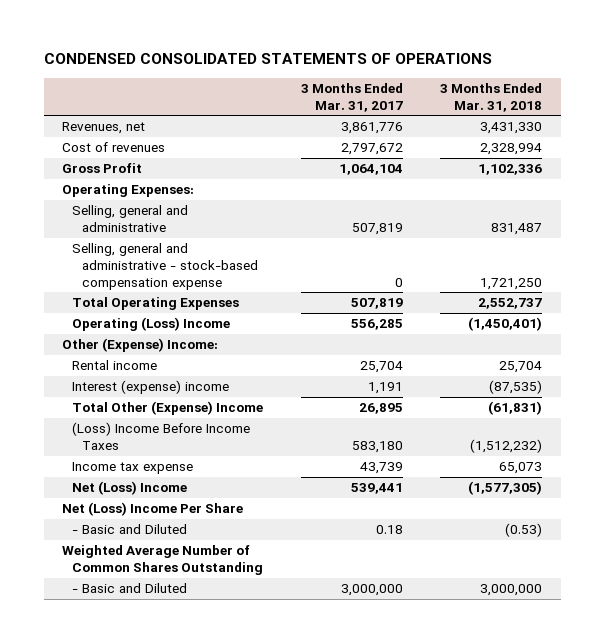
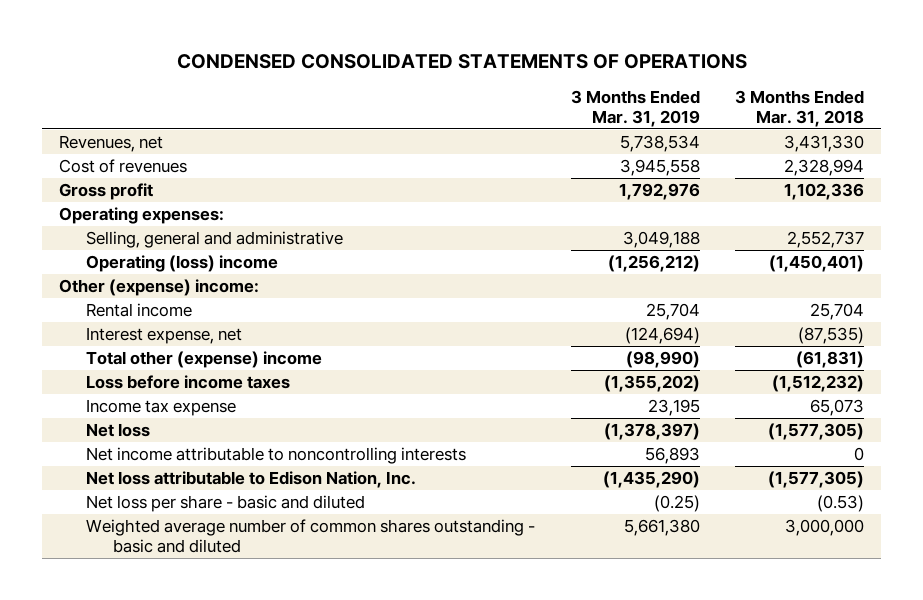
- | 3 Months Ended Mar. 31, 2017 | 3 Months Ended Mar. 31, 2018
+ | 3 Months Ended Mar. 31, 2019 | 3 Months Ended Mar. 31, 2018
- Gross Profit | 1,064,104 | 1,102,336
- Operating Expenses:
- Selling, general and administrative | 507,819 | 831,487
- Selling, general and administrative - stock-based compensation expense | 0 | 1,721,250
- Total Operating Expenses | 507,819 | 2,552,737
- Operating (Loss) Income | 556,285 | (1,450,401)
- Other (Expense) Income:
+ Gross profit | 1,792,976 | 1,102,336
+ Operating expenses:
+ Selling, general and administrative | 3,049,188 | 2,552,737
+ Operating (loss) income | (1,256,212) | (1,450,401)
+ Other (expense) income:
- Interest (expense) income | 1,191 | (87,535)
- Total Other (Expense) Income | 26,895 | (61,831)
- (Loss) Income Before Income Taxes | 583,180 | (1,512,232)
+ Interest expense, net | (124,694) | (87,535)
+ Total other (expense) income | (98,990) | (61,831)
+ Loss before income taxes | (1,355,202) | (1,512,232)
- Net (Loss) Income | 539,441 | (1,577,305)
- Net (Loss) Income Per Share
- - Basic and Diluted | 0.18 | (0.53)
- Weighted Average Number of Common Shares Outstanding
- - Basic and Diluted | 3,000,000 | 3,000,000
+ Net loss | (1,378,397) | (1,577,305)
+ Net income attributable to noncontrolling interests | 56,893 | 0
+ Net loss attributable to Edison Nation, Inc. | (1,435,290) | (1,577,305)
+ Net loss per share - basic and diluted | (0.25) | (0.53)
+ Weighted average number of common shares outstanding - basic and diluted | 5,661,380 | 3,000,000

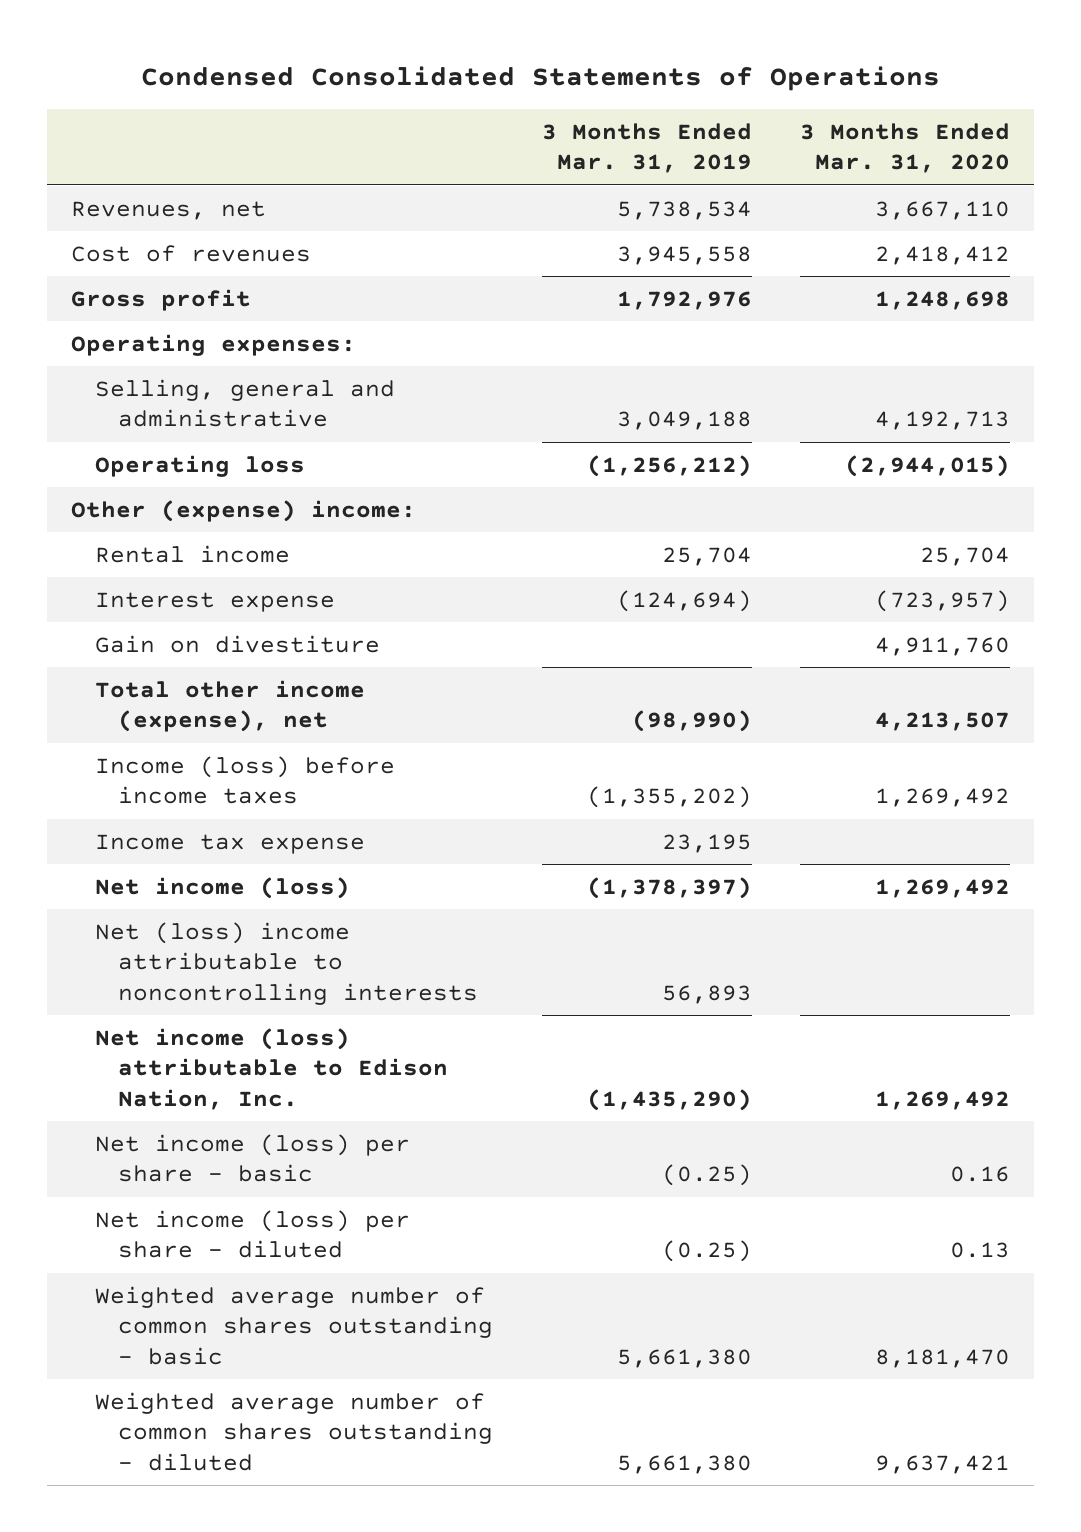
- CONDENSED CONSOLIDATED STATEMENTS OF OPERATIONS
+ Condensed Consolidated Statements of Operations
- | 3 Months Ended Mar. 31, 2019 | 3 Months Ended Mar. 31, 2018
+ | 3 Months Ended Mar. 31, 2019 | 3 Months Ended Mar. 31, 2020
- Operating (loss) income | (1,256,212) | (1,450,401)
+ Operating loss | (1,256,212) | (2,944,015)
- Interest expense, net | (124,694) | (87,535)
- Total other (expense) income | (98,990) | (61,831)
- Loss before income taxes | (1,355,202) | (1,512,232)
+ Interest expense | (124,694) | (723,957)
+ Gain on divestiture | | 4,911,760
+ Total other income (expense), net | (98,990) | 4,213,507
+ Income (loss) before income taxes | (1,355,202) | 1,269,492
- Net loss | (1,378,397) | (1,577,305)
- Net income attributable to noncontrolling interests | 56,893 | 0
- Net loss attributable to Edison Nation, Inc. | (1,435,290) | (1,577,305)
- Net loss per share - basic and diluted | (0.25) | (0.53)
- Weighted average number of common shares outstanding - basic and diluted | 5,661,380 | 3,000,000
+ Net income (loss) | (1,378,397) | 1,269,492
+ Net (loss) income attributable to noncontrolling interests | 56,893 |
+ Net income (loss) attributable to Edison Nation, Inc. | (1,435,290) | 1,269,492
+ Net income (loss) per share - basic | (0.25) | 0.16
+ Net income (loss) per share - diluted | (0.25) | 0.13
+ Weighted average number of common shares outstanding - basic | 5,661,380 | 8,181,470
+ Weighted average number of common shares outstanding - diluted | 5,661,380 | 9,637,421

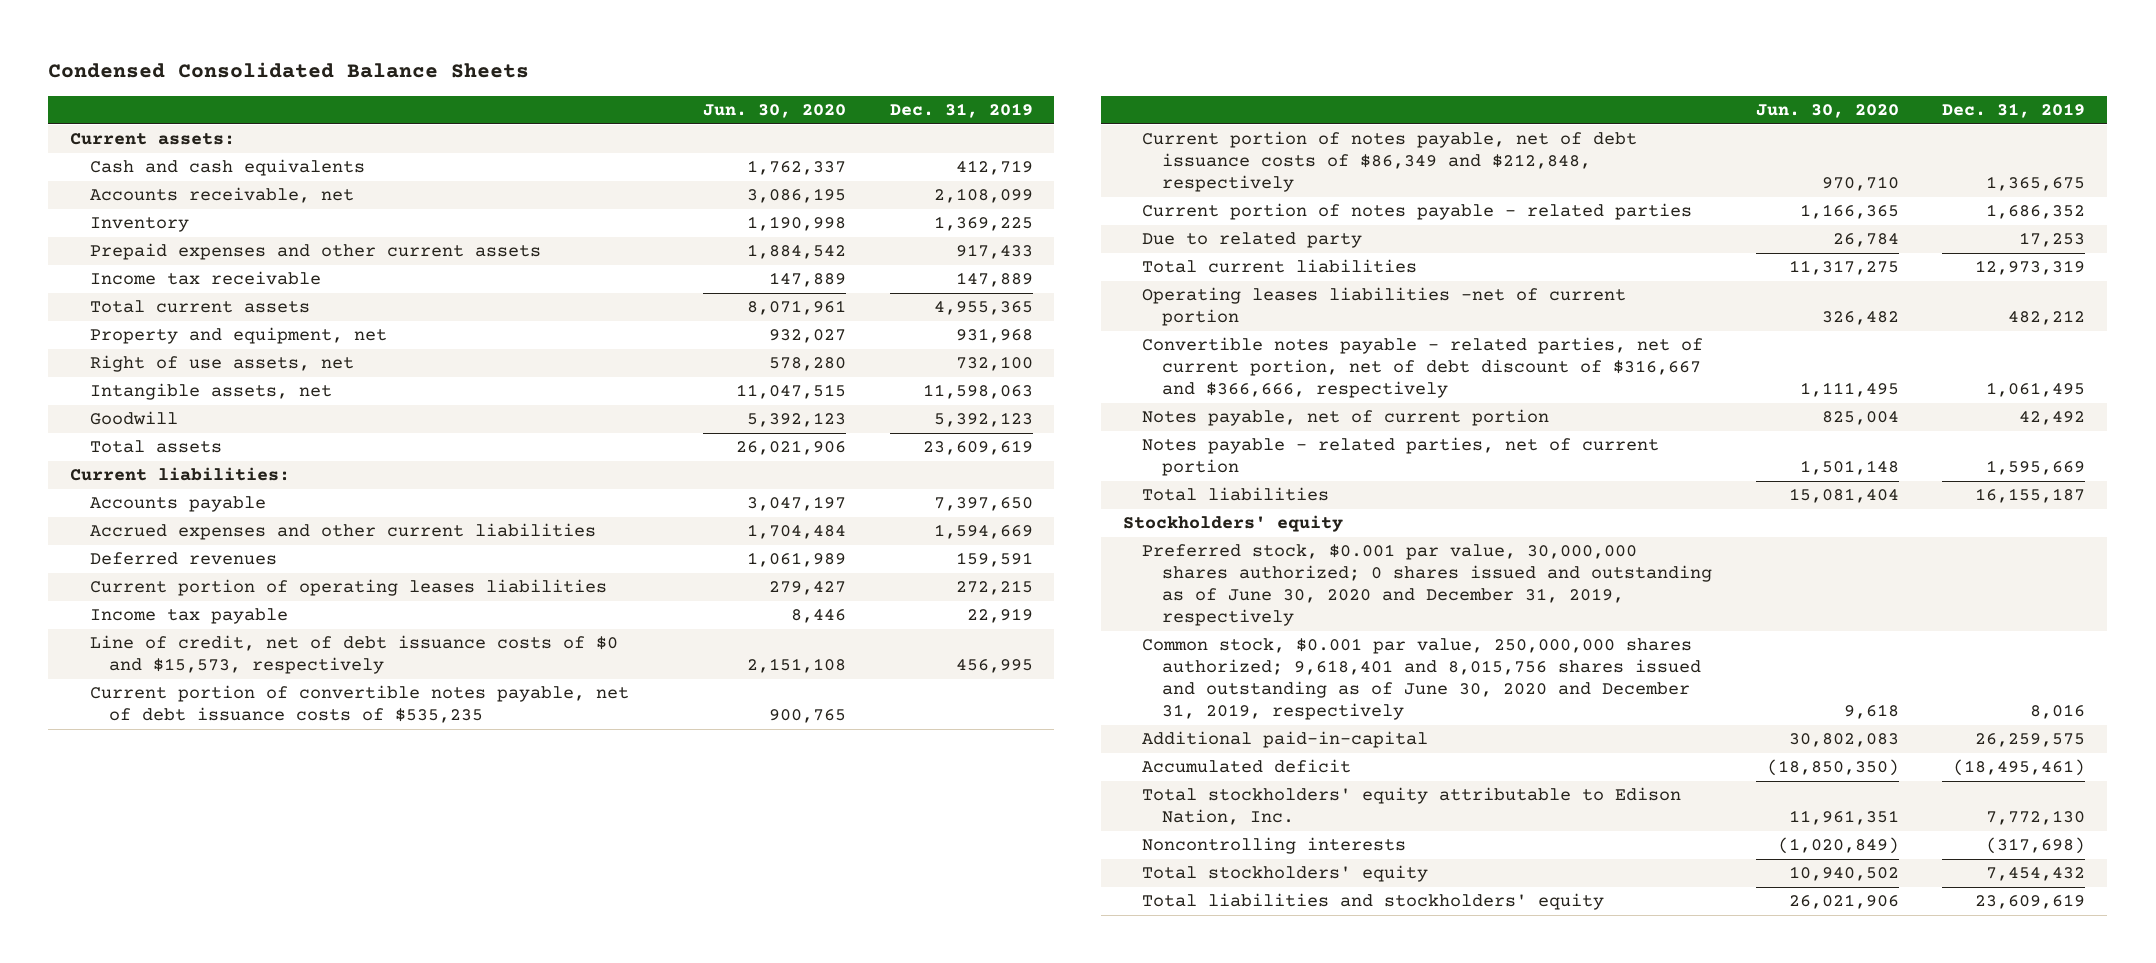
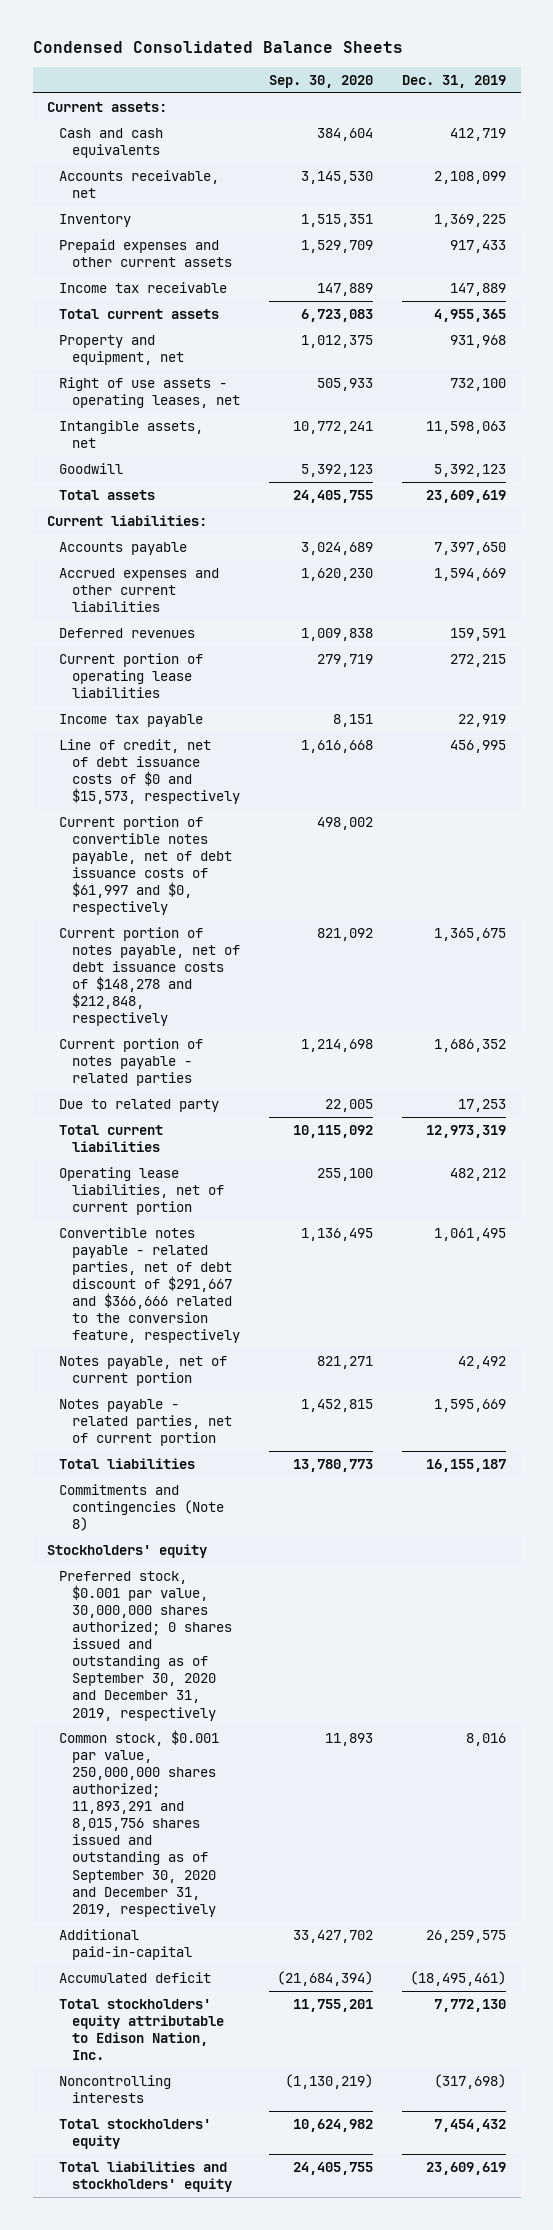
- | Jun. 30, 2020 | Dec. 31, 2019
+ | Sep. 30, 2020 | Dec. 31, 2019
- Right of use assets, net | 578,280 | 732,100
+ Right of use assets - operating leases, net | 505,933 | 732,100
- Current portion of operating leases liabilities | 279,427 | 272,215
+ Current portion of operating lease liabilities | 279,719 | 272,215
- Current portion of convertible notes payable, net of debt issuance costs of $535,235 | 900,765 |
- Current portion of notes payable, net of debt issuance costs of $86,349 and $212,848, respectively | 970,710 | 1,365,675
+ Current portion of convertible notes payable, net of debt issuance costs of $61,997 and $0, respectively | 498,002 |
+ Current portion of notes payable, net of debt issuance costs of $148,278 and $212,848, respectively | 821,092 | 1,365,675
- Operating leases liabilities -net of current portion | 326,482 | 482,212
- Convertible notes payable - related parties, net of current portion, net of debt discount of $316,667 and $366,666, respectively | 1,111,495 | 1,061,495
+ Operating lease liabilities, net of current portion | 255,100 | 482,212
+ Convertible notes payable - related parties, net of debt discount of $291,667 and $366,666 related to the conversion feature, respectively | 1,136,495 | 1,061,495
+ Commitments and contingencies (Note 8)
- Preferred stock, $0.001 par value, 30,000,000 shares authorized; 0 shares issued and outstanding as of June 30, 2020 and December 31, 2019, respectively
- Common stock, $0.001 par value, 250,000,000 shares authorized; 9,618,401 and 8,015,756 shares issued and outstanding as of June 30, 2020 and December 31, 2019, respectively | 9,618 | 8,016
+ Preferred stock, $0.001 par value, 30,000,000 shares authorized; 0 shares issued and outstanding as of September 30, 2020 and December 31, 2019, respectively
+ Common stock, $0.001 par value, 250,000,000 shares authorized; 11,893,291 and 8,015,756 shares issued and outstanding as of September 30, 2020 and December 31, 2019, respectively | 11,893 | 8,016

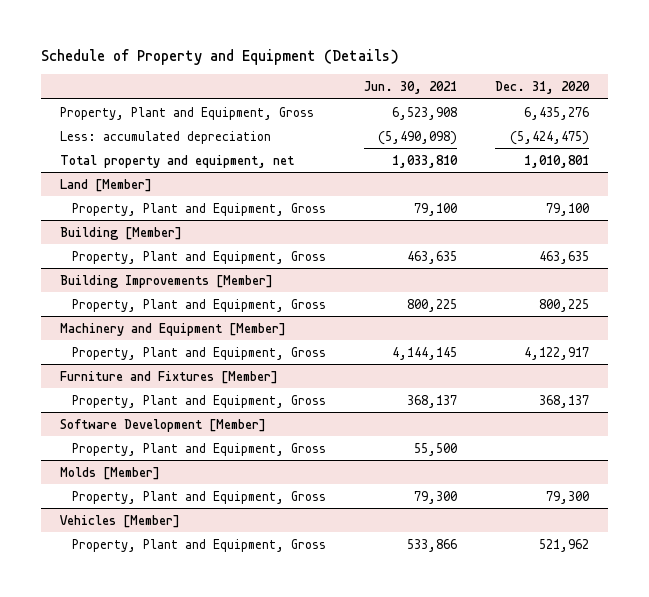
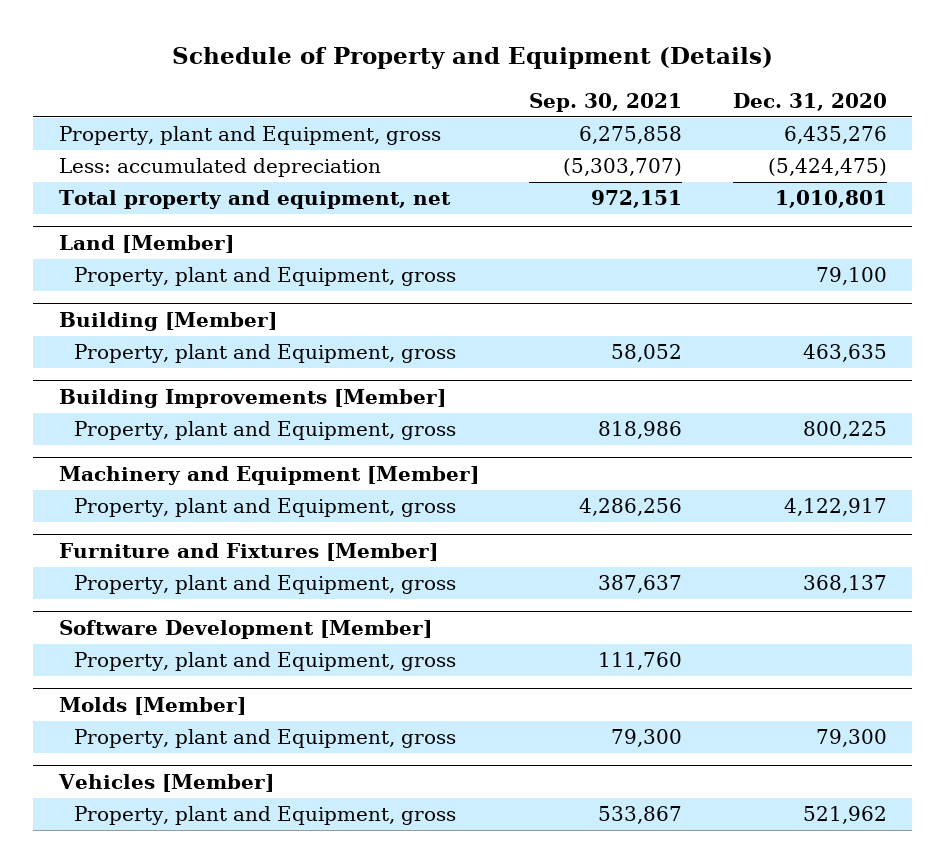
- | Jun. 30, 2021 | Dec. 31, 2020
+ | Sep. 30, 2021 | Dec. 31, 2020
- Property, Plant and Equipment, Gross | 6,523,908 | 6,435,276
+ Property, plant and Equipment, gross | 6,275,858 | 6,435,276
@ Land [Member]
- Property, Plant and Equipment, Gross | 79,100 | 79,100
+ Property, plant and Equipment, gross | | 79,100
@ Building [Member]
- Property, Plant and Equipment, Gross | 463,635 | 463,635
+ Property, plant and Equipment, gross | 58,052 | 463,635
@ Building Improvements [Member]
- Property, Plant and Equipment, Gross | 800,225 | 800,225
+ Property, plant and Equipment, gross | 818,986 | 800,225
@ Machinery and Equipment [Member]
- Property, Plant and Equipment, Gross | 4,144,145 | 4,122,917
+ Property, plant and Equipment, gross | 4,286,256 | 4,122,917
@ Furniture and Fixtures [Member]
- Property, Plant and Equipment, Gross | 368,137 | 368,137
+ Property, plant and Equipment, gross | 387,637 | 368,137
@ Software Development [Member]
- Property, Plant and Equipment, Gross | 55,500 |
+ Property, plant and Equipment, gross | 111,760 |
@ Molds [Member]
- Property, Plant and Equipment, Gross | 79,300 | 79,300
+ Property, plant and Equipment, gross | 79,300 | 79,300
@ Vehicles [Member]
- Property, Plant and Equipment, Gross | 533,866 | 521,962
+ Property, plant and Equipment, gross | 533,867 | 521,962

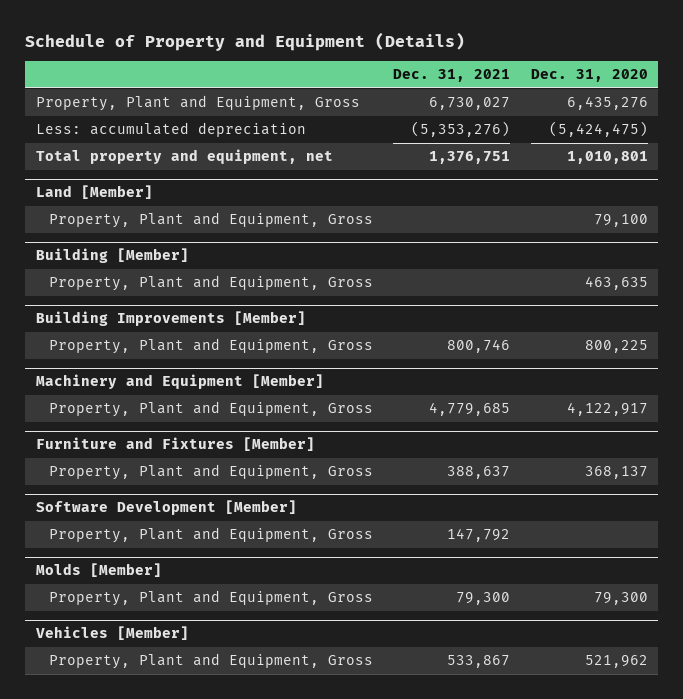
- | Sep. 30, 2021 | Dec. 31, 2020
+ | Dec. 31, 2021 | Dec. 31, 2020
- Property, plant and Equipment, gross | 6,275,858 | 6,435,276
+ Property, Plant and Equipment, Gross | 6,730,027 | 6,435,276
@ Land [Member]
- Property, plant and Equipment, gross | | 79,100
+ Property, Plant and Equipment, Gross | | 79,100
@ Building [Member]
- Property, plant and Equipment, gross | 58,052 | 463,635
+ Property, Plant and Equipment, Gross | | 463,635
@ Building Improvements [Member]
- Property, plant and Equipment, gross | 818,986 | 800,225
+ Property, Plant and Equipment, Gross | 800,746 | 800,225
@ Machinery and Equipment [Member]
- Property, plant and Equipment, gross | 4,286,256 | 4,122,917
+ Property, Plant and Equipment, Gross | 4,779,685 | 4,122,917
@ Furniture and Fixtures [Member]
- Property, plant and Equipment, gross | 387,637 | 368,137
+ Property, Plant and Equipment, Gross | 388,637 | 368,137
@ Software Development [Member]
- Property, plant and Equipment, gross | 111,760 |
+ Property, Plant and Equipment, Gross | 147,792 |
@ Molds [Member]
- Property, plant and Equipment, gross | 79,300 | 79,300
+ Property, Plant and Equipment, Gross | 79,300 | 79,300
@ Vehicles [Member]
- Property, plant and Equipment, gross | 533,867 | 521,962
+ Property, Plant and Equipment, Gross | 533,867 | 521,962

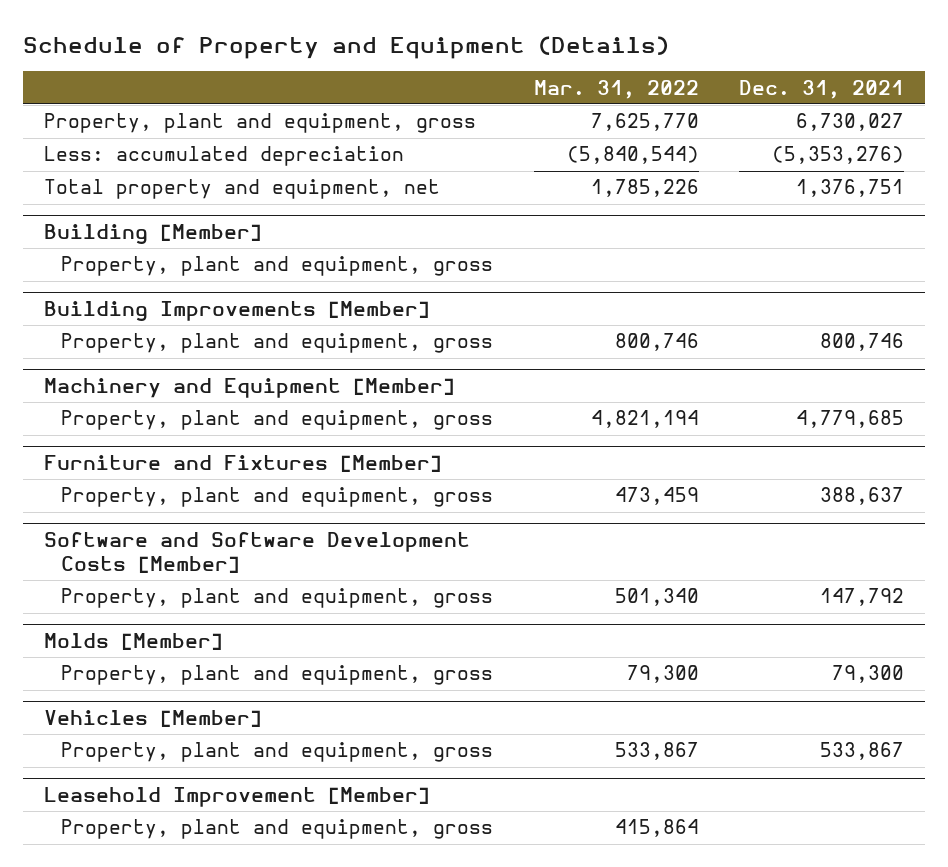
- | Dec. 31, 2021 | Dec. 31, 2020
+ | Mar. 31, 2022 | Dec. 31, 2021
- Property, Plant and Equipment, Gross | 6,730,027 | 6,435,276
+ Property, plant and equipment, gross | 7,625,770 | 6,730,027
- Land [Member]
- Property, Plant and Equipment, Gross | | 79,100
@ Building [Member]
- Property, Plant and Equipment, Gross | | 463,635
+ Property, plant and equipment, gross
@ Building Improvements [Member]
- Property, Plant and Equipment, Gross | 800,746 | 800,225
+ Property, plant and equipment, gross | 800,746 | 800,746
@ Machinery and Equipment [Member]
- Property, Plant and Equipment, Gross | 4,779,685 | 4,122,917
+ Property, plant and equipment, gross | 4,821,194 | 4,779,685
@ Furniture and Fixtures [Member]
- Property, Plant and Equipment, Gross | 388,637 | 368,137
- Software Development [Member]
- Property, Plant and Equipment, Gross | 147,792 |
@ Furniture and Fixtures [Member]
+ Property, plant and equipment, gross | 473,459 | 388,637
+ Software and Software Development Costs [Member]
+ Property, plant and equipment, gross | 501,340 | 147,792
@ Molds [Member]
- Property, Plant and Equipment, Gross | 79,300 | 79,300
+ Property, plant and equipment, gross | 79,300 | 79,300
@ Vehicles [Member]
- Property, Plant and Equipment, Gross | 533,867 | 521,962
+ Property, plant and equipment, gross | 533,867 | 533,867
+ Leasehold Improvement [Member]
+ Property, plant and equipment, gross | 415,864 |

